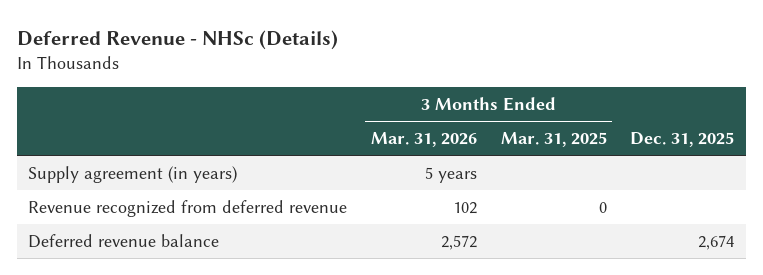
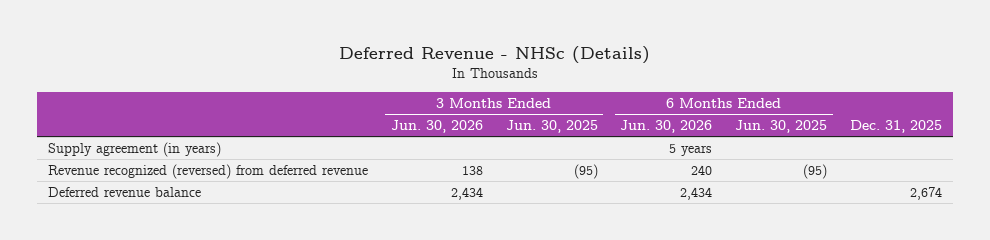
- | 3 Months Ended Mar. 31, 2026 | 3 Months Ended Mar. 31, 2025 | Dec. 31, 2025
+ | 3 Months Ended Jun. 30, 2026 | 3 Months Ended Jun. 30, 2025 | 6 Months Ended Jun. 30, 2026 | 6 Months Ended Jun. 30, 2025 | Dec. 31, 2025
- Revenue recognized from deferred revenue | 102 | 0 |
+ Revenue recognized (reversed) from deferred revenue | 138 | (95) | 240 | (95) |

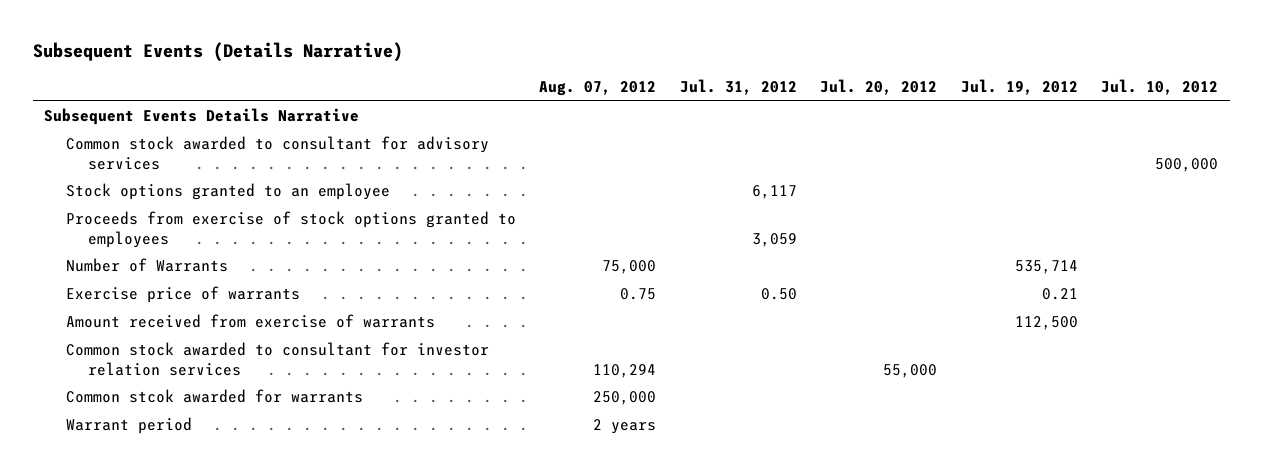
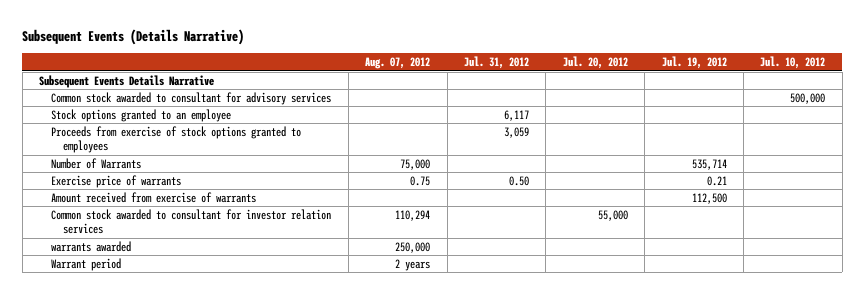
- Common stcok awarded for warrants | 250,000 | | | |
+ warrants awarded | 250,000 | | | |

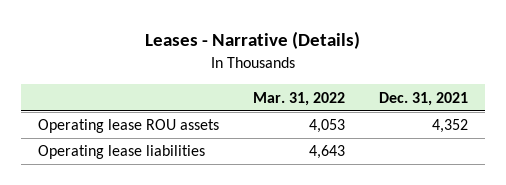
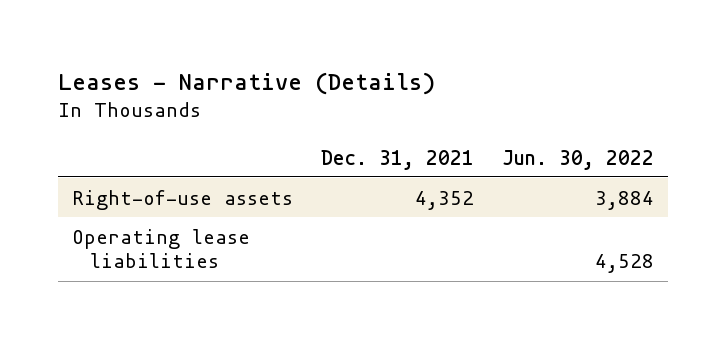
- | Mar. 31, 2022 | Dec. 31, 2021
+ | Dec. 31, 2021 | Jun. 30, 2022
- Operating lease ROU assets | 4,053 | 4,352
+ Right-of-use assets | 4,352 | 3,884

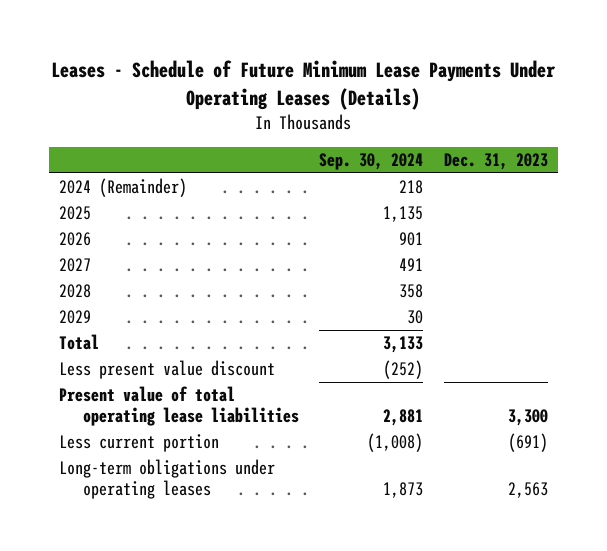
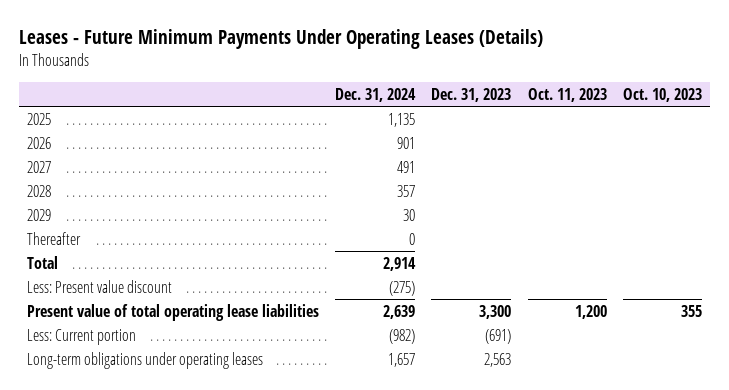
- Leases - Schedule of Future Minimum Lease Payments Under Operating Leases (Details)
+ Leases - Future Minimum Payments Under Operating Leases (Details)
- | Sep. 30, 2024 | Dec. 31, 2023
+ | Dec. 31, 2024 | Dec. 31, 2023 | Oct. 11, 2023 | Oct. 10, 2023
- 2024 (Remainder) | 218 |
+ Thereafter | 0 | | |
- Less present value discount | (252) |
+ Less: Present value discount | (275) | | |
- Less current portion | (1,008) | (691)
+ Less: Current portion | (982) | (691) | |

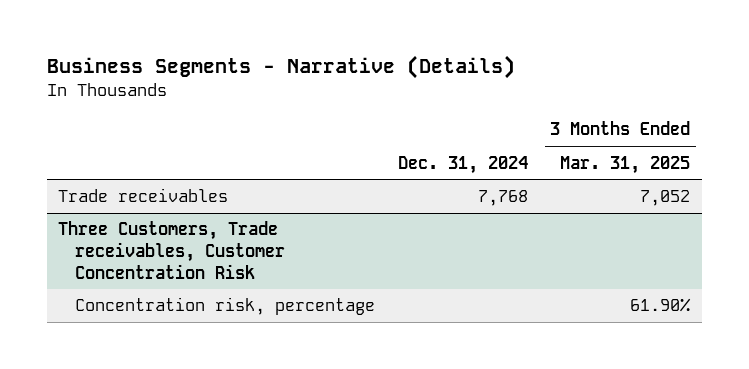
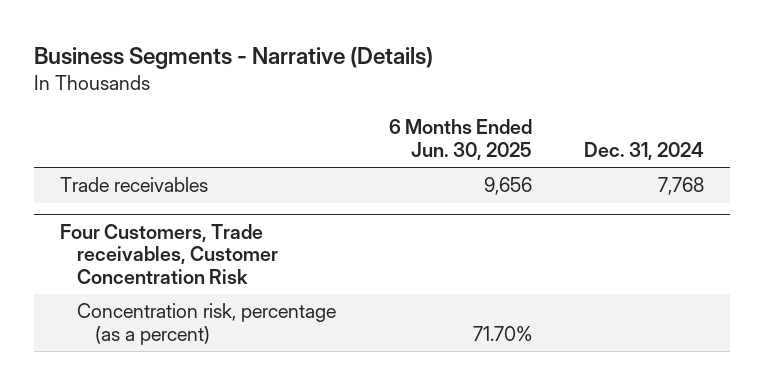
- | Dec. 31, 2024 | 3 Months Ended Mar. 31, 2025
+ | 6 Months Ended Jun. 30, 2025 | Dec. 31, 2024
- Three Customers, Trade receivables, Customer Concentration Risk
- Concentration risk, percentage | | 61.90%
+ Four Customers, Trade receivables, Customer Concentration Risk
+ Concentration risk, percentage (as a percent) | 71.70% |

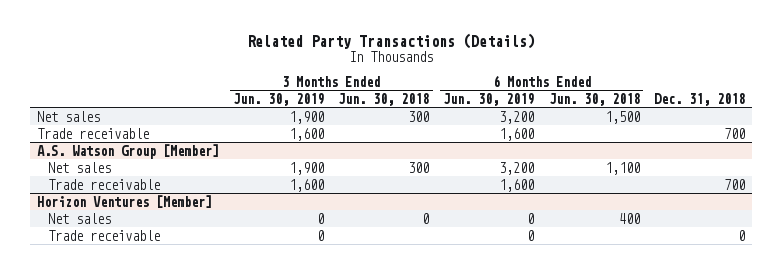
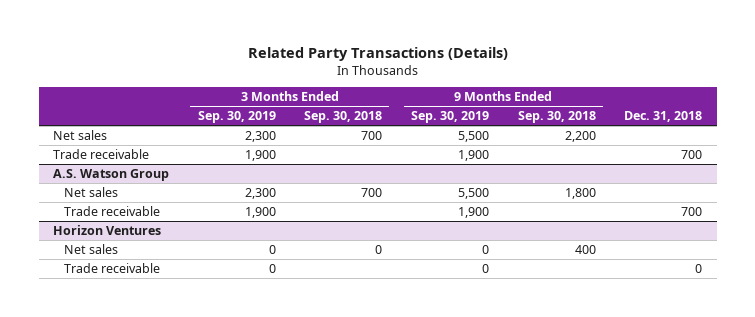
- | 3 Months Ended Jun. 30, 2019 | 3 Months Ended Jun. 30, 2018 | 6 Months Ended Jun. 30, 2019 | 6 Months Ended Jun. 30, 2018 | Dec. 31, 2018
+ | 3 Months Ended Sep. 30, 2019 | 3 Months Ended Sep. 30, 2018 | 9 Months Ended Sep. 30, 2019 | 9 Months Ended Sep. 30, 2018 | Dec. 31, 2018
- A.S. Watson Group [Member]
+ A.S. Watson Group
- Horizon Ventures [Member]
+ Horizon Ventures

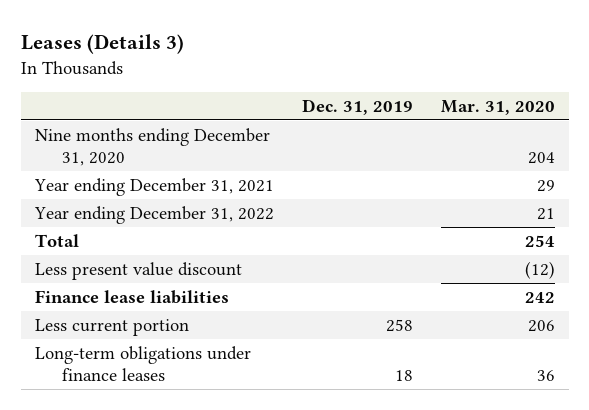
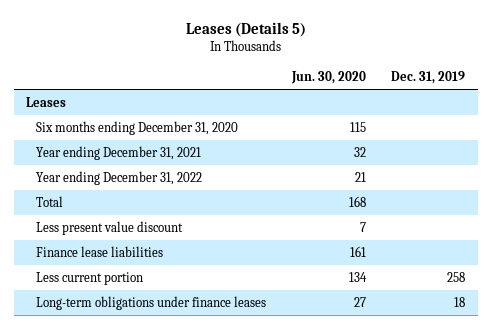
- Leases (Details 3)
+ Leases (Details 5)
- | Dec. 31, 2019 | Mar. 31, 2020
+ | Jun. 30, 2020 | Dec. 31, 2019
- Nine months ending December 31, 2020 | | 204
+ Leases
+ Six months ending December 31, 2020 | 115 |

